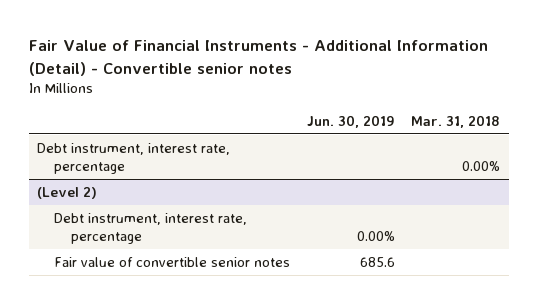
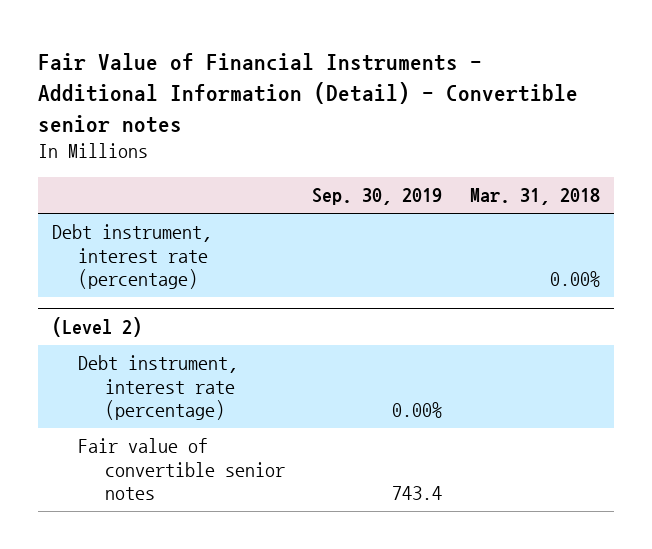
- | Jun. 30, 2019 | Mar. 31, 2018
+ | Sep. 30, 2019 | Mar. 31, 2018
- Debt instrument, interest rate, percentage | | 0.00%
+ Debt instrument, interest rate (percentage) | | 0.00%
@ (Level 2)
- Debt instrument, interest rate, percentage | 0.00% |
+ Debt instrument, interest rate (percentage) | 0.00% |

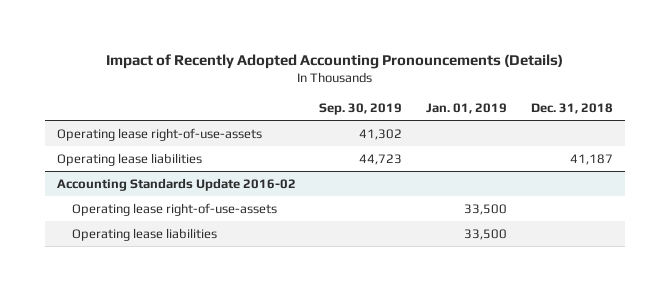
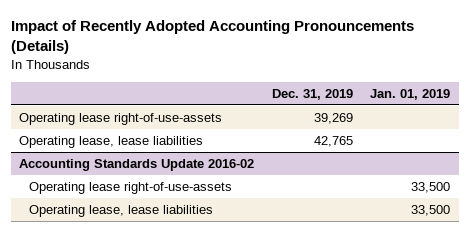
- | Sep. 30, 2019 | Jan. 01, 2019 | Dec. 31, 2018
+ | Dec. 31, 2019 | Jan. 01, 2019
- Operating lease liabilities | 44,723 | | 41,187
+ Operating lease, lease liabilities | 42,765 |
@ Accounting Standards Update 2016-02
- Operating lease liabilities | | 33,500 |
+ Operating lease, lease liabilities | | 33,500

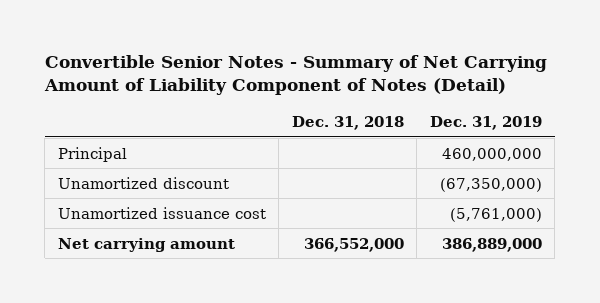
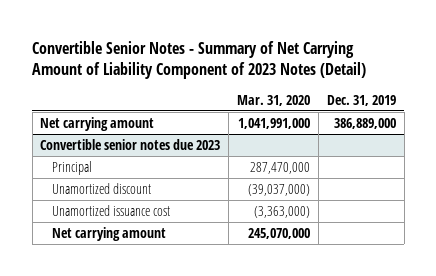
- Convertible Senior Notes - Summary of Net Carrying Amount of Liability Component of Notes (Detail)
+ Convertible Senior Notes - Summary of Net Carrying Amount of Liability Component of 2023 Notes (Detail)
- | Dec. 31, 2018 | Dec. 31, 2019
+ | Mar. 31, 2020 | Dec. 31, 2019
- Principal | | 460,000,000
- Unamortized discount | | (67,350,000)
- Unamortized issuance cost | | (5,761,000)
+ Convertible senior notes due 2023
+ Principal | 287,470,000 |
+ Unamortized discount | (39,037,000) |
+ Unamortized issuance cost | (3,363,000) |
+ Net carrying amount | 245,070,000 |

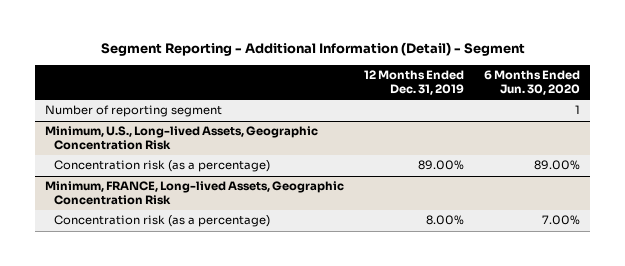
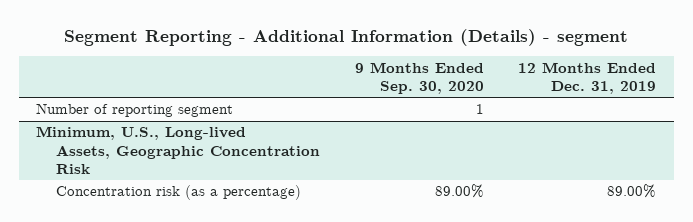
- Segment Reporting - Additional Information (Detail) - Segment
+ Segment Reporting - Additional Information (Details) - segment
- | 12 Months Ended Dec. 31, 2019 | 6 Months Ended Jun. 30, 2020
+ | 9 Months Ended Sep. 30, 2020 | 12 Months Ended Dec. 31, 2019
- Minimum, FRANCE, Long-lived Assets, Geographic Concentration Risk
- Concentration risk (as a percentage) | 8.00% | 7.00%

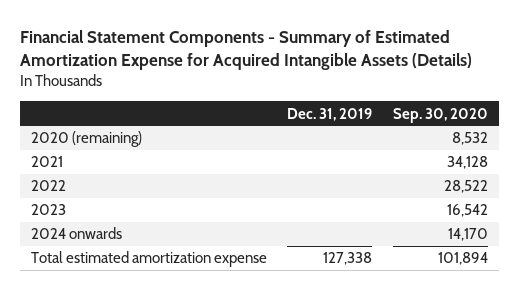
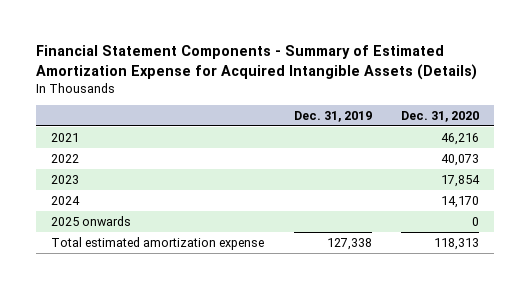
- | Dec. 31, 2019 | Sep. 30, 2020
+ | Dec. 31, 2019 | Dec. 31, 2020
- 2020 (remaining) | | 8,532
- 2024 onwards | | 14,170
+ 2024 | | 14,170
+ 2025 onwards | | 0

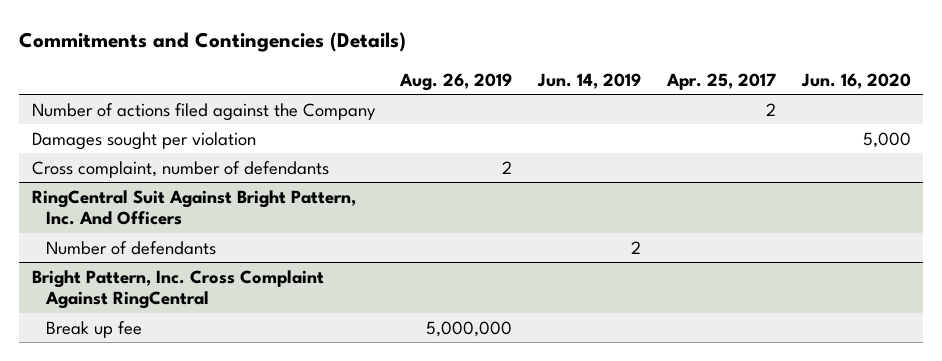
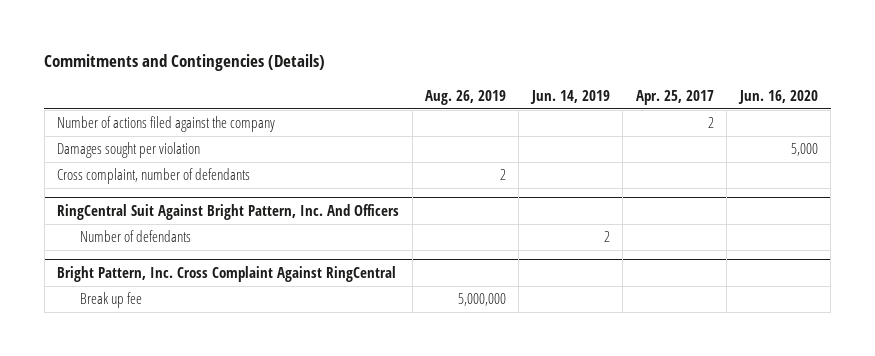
- Number of actions filed against the Company | | | 2 |
+ Number of actions filed against the company | | | 2 |

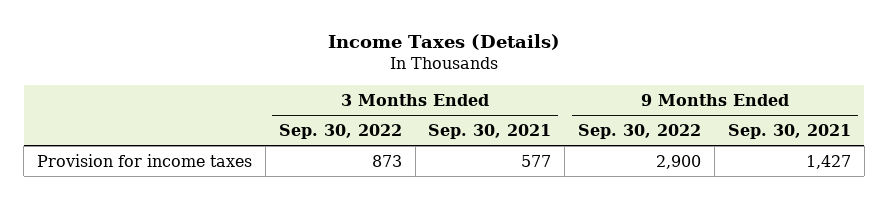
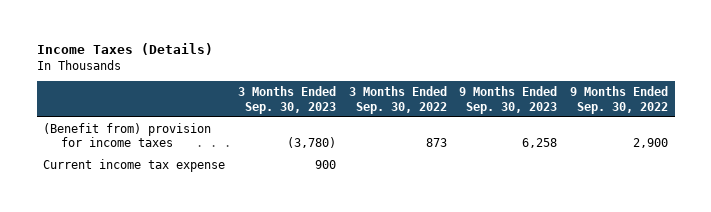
- | 3 Months Ended Sep. 30, 2022 | 3 Months Ended Sep. 30, 2021 | 9 Months Ended Sep. 30, 2022 | 9 Months Ended Sep. 30, 2021
+ | 3 Months Ended Sep. 30, 2023 | 3 Months Ended Sep. 30, 2022 | 9 Months Ended Sep. 30, 2023 | 9 Months Ended Sep. 30, 2022
- Provision for income taxes | 873 | 577 | 2,900 | 1,427
+ (Benefit from) provision for income taxes | (3,780) | 873 | 6,258 | 2,900
+ Current income tax expense | 900 | | |

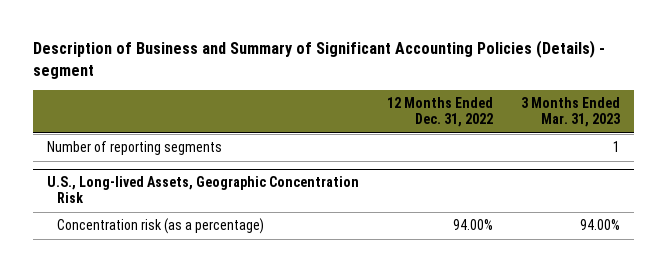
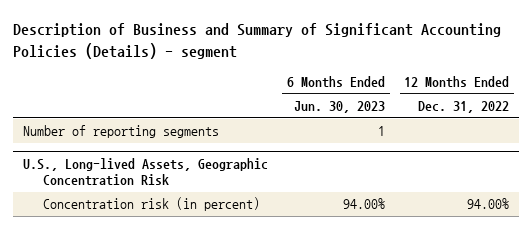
- | 12 Months Ended Dec. 31, 2022 | 3 Months Ended Mar. 31, 2023
+ | 6 Months Ended Jun. 30, 2023 | 12 Months Ended Dec. 31, 2022
@ U.S., Long-lived Assets, Geographic Concentration Risk
- Concentration risk (as a percentage) | 94.00% | 94.00%
+ Concentration risk (in percent) | 94.00% | 94.00%

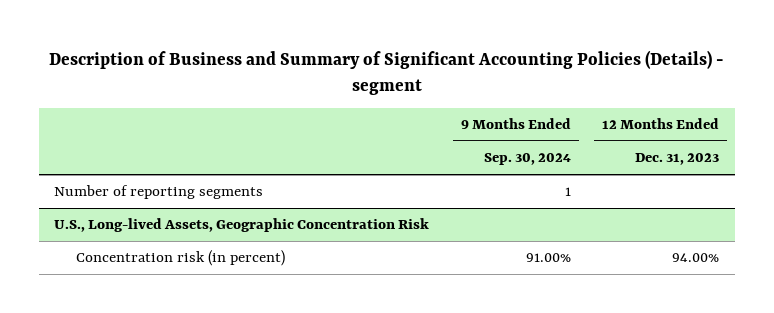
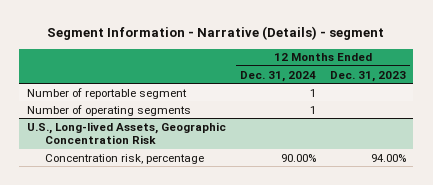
- Description of Business and Summary of Significant Accounting Policies (Details) - segment
+ Segment Information - Narrative (Details) - segment
- | 9 Months Ended Sep. 30, 2024 | 12 Months Ended Dec. 31, 2023
+ | 12 Months Ended Dec. 31, 2024 | 12 Months Ended Dec. 31, 2023
- Number of reporting segments | 1 |
+ Number of reportable segment | 1 |
+ Number of operating segments | 1 |
@ U.S., Long-lived Assets, Geographic Concentration Risk
- Concentration risk (in percent) | 91.00% | 94.00%
+ Concentration risk, percentage | 90.00% | 94.00%

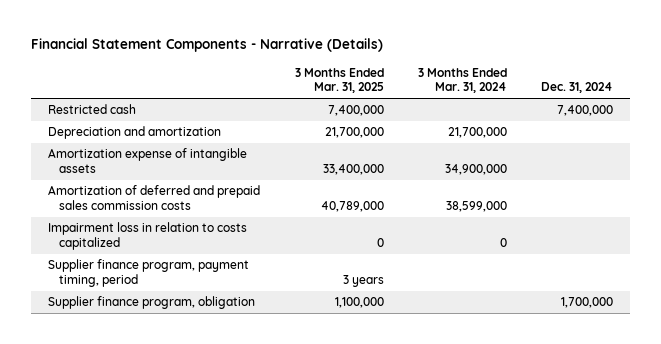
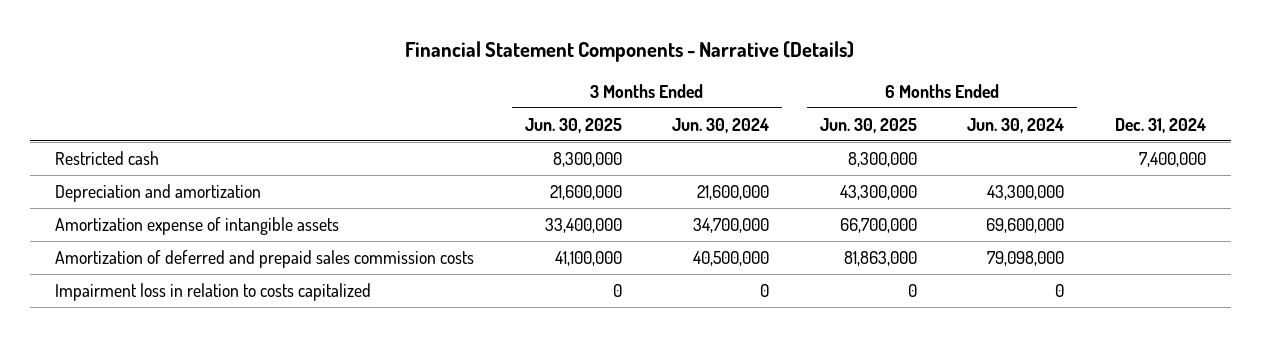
- | 3 Months Ended Mar. 31, 2025 | 3 Months Ended Mar. 31, 2024 | Dec. 31, 2024
+ | 3 Months Ended Jun. 30, 2025 | 3 Months Ended Jun. 30, 2024 | 6 Months Ended Jun. 30, 2025 | 6 Months Ended Jun. 30, 2024 | Dec. 31, 2024
- Supplier finance program, payment timing, period | 3 years | |
- Supplier finance program, obligation | 1,100,000 | | 1,700,000

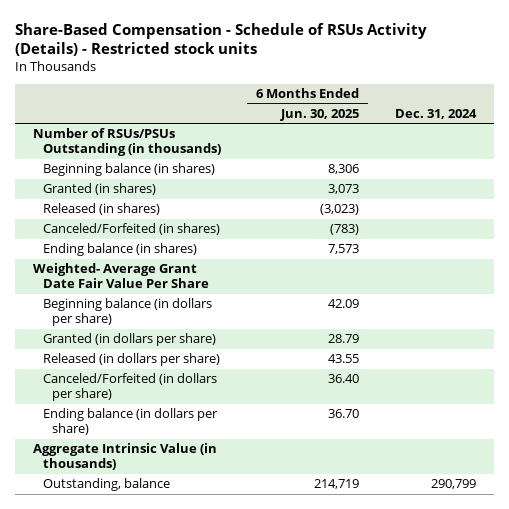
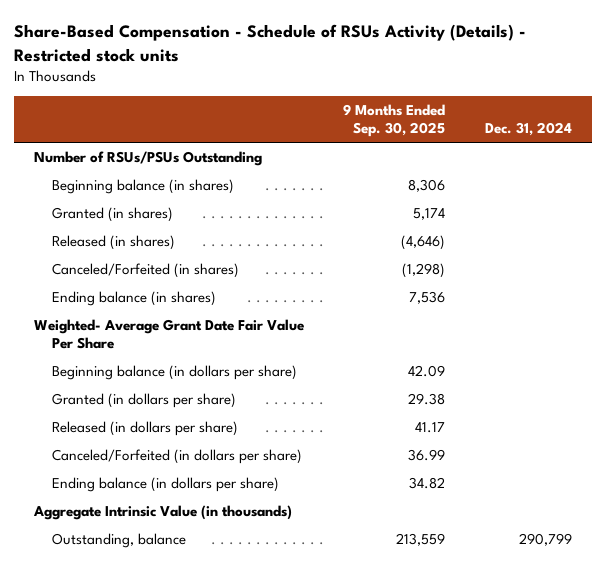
- | 6 Months Ended Jun. 30, 2025 | Dec. 31, 2024
+ | 9 Months Ended Sep. 30, 2025 | Dec. 31, 2024
- Number of RSUs/PSUs Outstanding (in thousands)
+ Number of RSUs/PSUs Outstanding

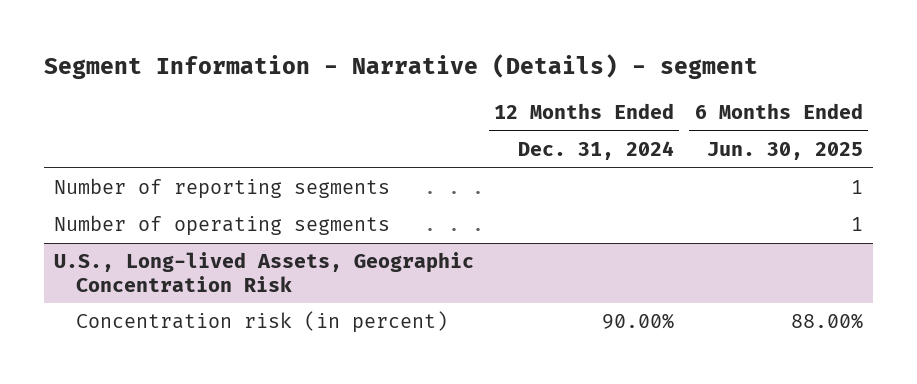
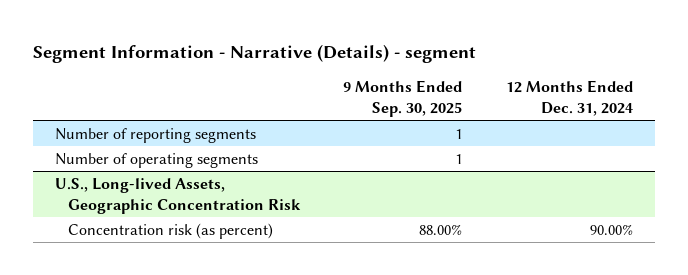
- | 12 Months Ended Dec. 31, 2024 | 6 Months Ended Jun. 30, 2025
+ | 9 Months Ended Sep. 30, 2025 | 12 Months Ended Dec. 31, 2024
@ U.S., Long-lived Assets, Geographic Concentration Risk
- Concentration risk (in percent) | 90.00% | 88.00%
+ Concentration risk (as percent) | 88.00% | 90.00%

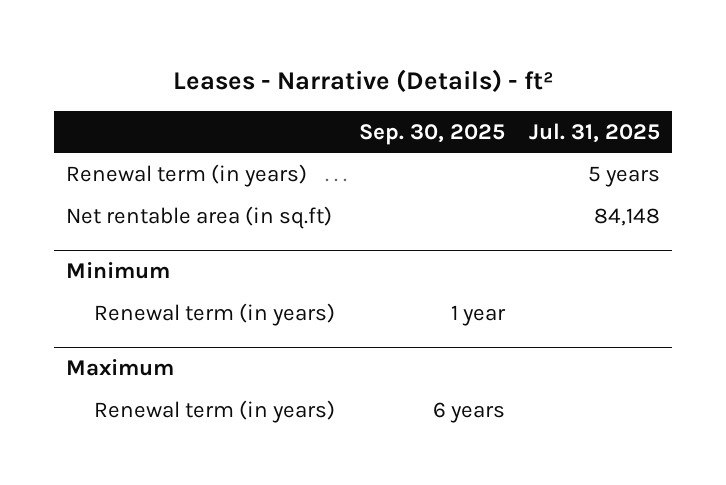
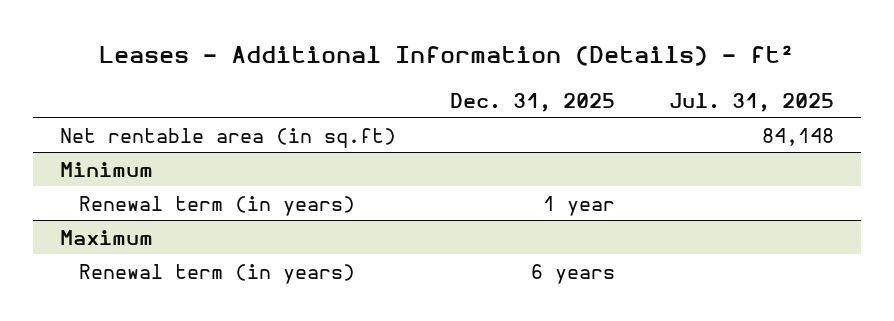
- Leases - Narrative (Details) - ft²
+ Leases - Additional Information (Details) - ft²
- | Sep. 30, 2025 | Jul. 31, 2025
+ | Dec. 31, 2025 | Jul. 31, 2025
- Renewal term (in years) | | 5 years

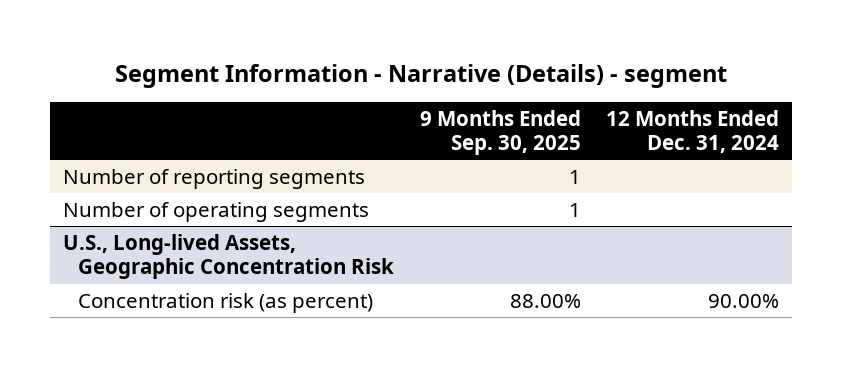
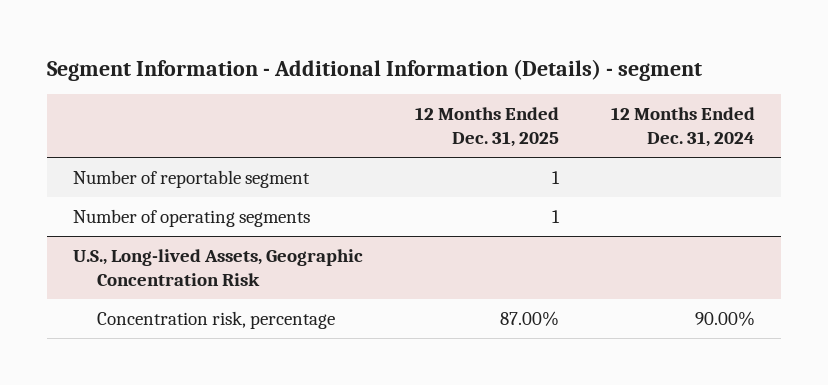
- Segment Information - Narrative (Details) - segment
+ Segment Information - Additional Information (Details) - segment
- | 9 Months Ended Sep. 30, 2025 | 12 Months Ended Dec. 31, 2024
+ | 12 Months Ended Dec. 31, 2025 | 12 Months Ended Dec. 31, 2024
- Number of reporting segments | 1 |
+ Number of reportable segment | 1 |
@ U.S., Long-lived Assets, Geographic Concentration Risk
- Concentration risk (as percent) | 88.00% | 90.00%
+ Concentration risk, percentage | 87.00% | 90.00%

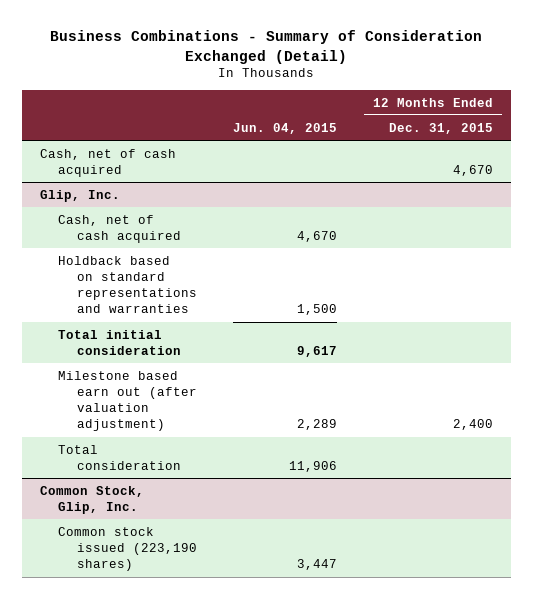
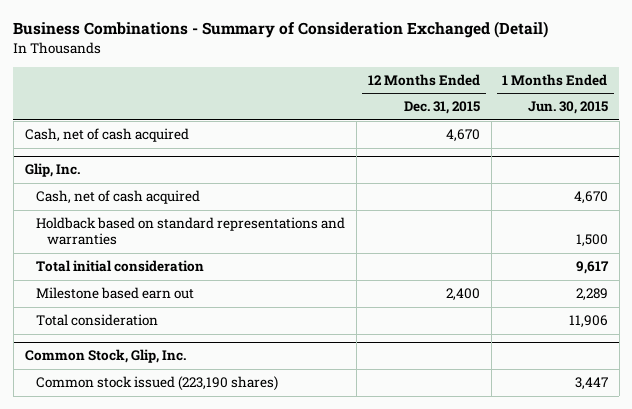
- | Jun. 04, 2015 | 12 Months Ended Dec. 31, 2015
+ | 12 Months Ended Dec. 31, 2015 | 1 Months Ended Jun. 30, 2015
@ Glip, Inc.
- Milestone based earn out (after valuation adjustment) | 2,289 | 2,400
+ Milestone based earn out | 2,400 | 2,289

